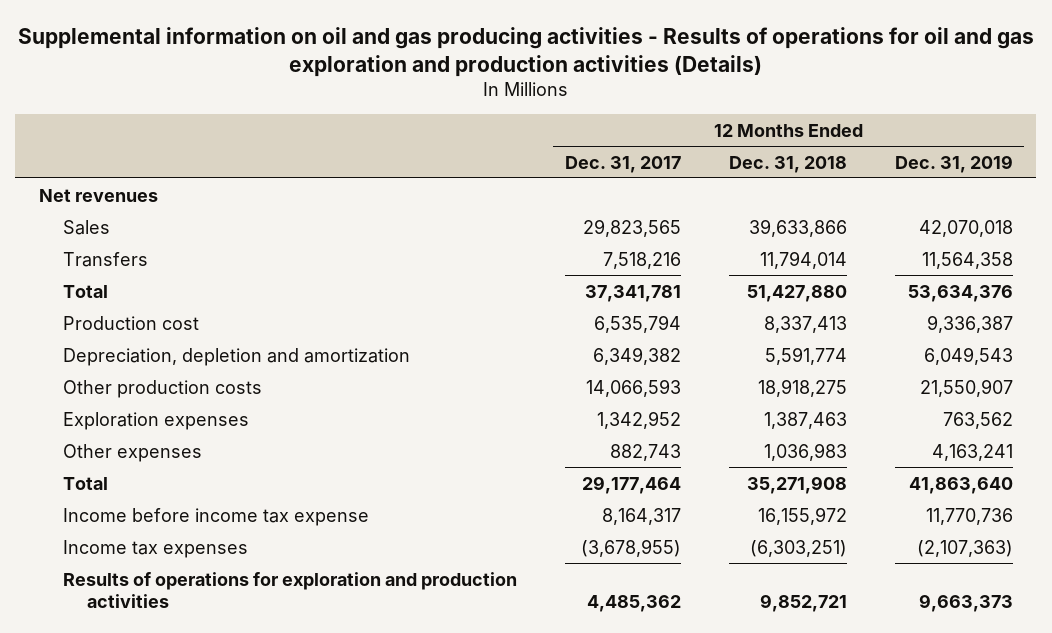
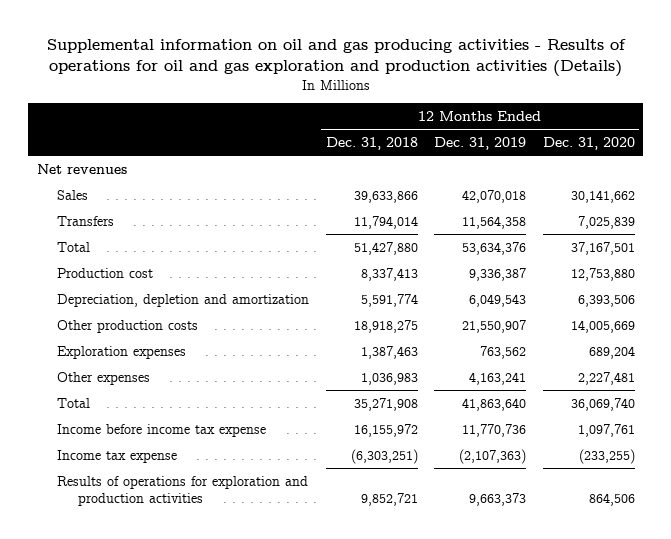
- | 12 Months Ended Dec. 31, 2017 | 12 Months Ended Dec. 31, 2018 | 12 Months Ended Dec. 31, 2019
+ | 12 Months Ended Dec. 31, 2018 | 12 Months Ended Dec. 31, 2019 | 12 Months Ended Dec. 31, 2020
- Income tax expenses | (3,678,955) | (6,303,251) | (2,107,363)
+ Income tax expense | (6,303,251) | (2,107,363) | (233,255)

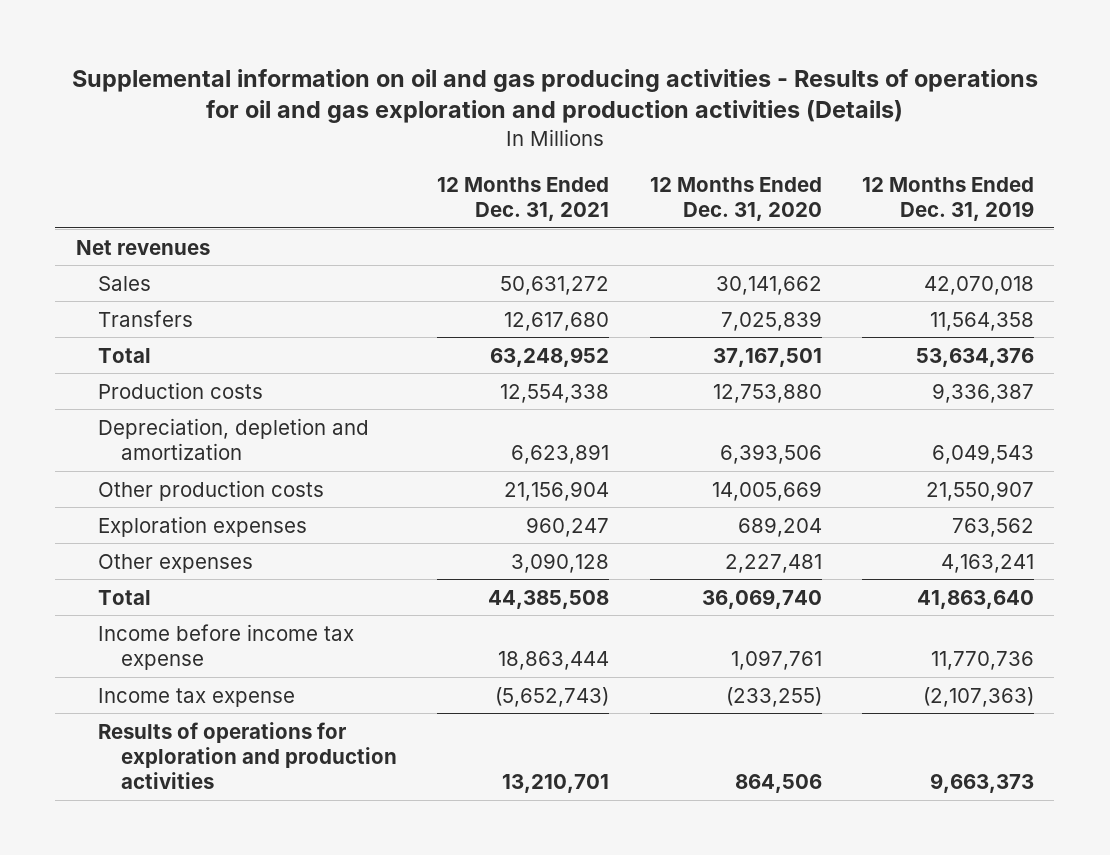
- | 12 Months Ended Dec. 31, 2018 | 12 Months Ended Dec. 31, 2019 | 12 Months Ended Dec. 31, 2020
+ | 12 Months Ended Dec. 31, 2021 | 12 Months Ended Dec. 31, 2020 | 12 Months Ended Dec. 31, 2019
- Production cost | 8,337,413 | 9,336,387 | 12,753,880
+ Production costs | 12,554,338 | 12,753,880 | 9,336,387

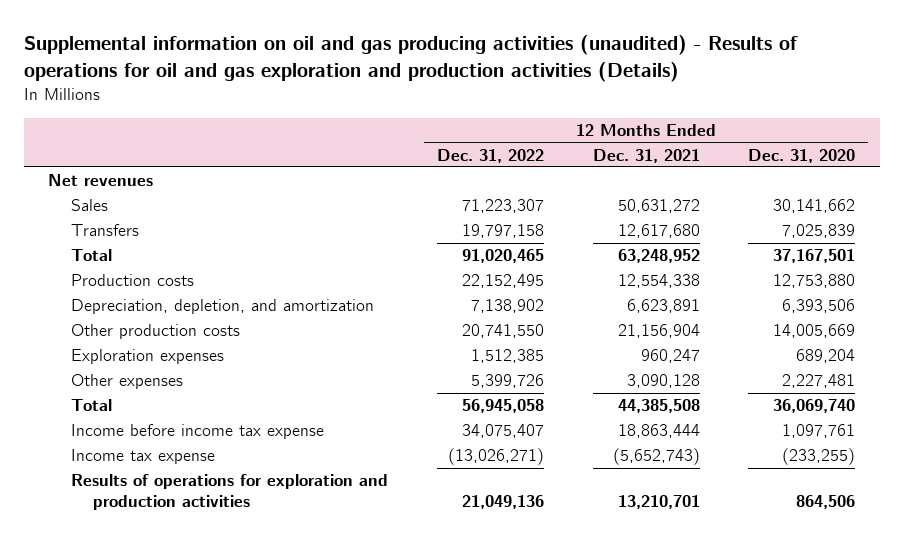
- Supplemental information on oil and gas producing activities - Results of operations for oil and gas exploration and production activities (Details)
+ Supplemental information on oil and gas producing activities (unaudited) - Results of operations for oil and gas exploration and production activities (Details)
- | 12 Months Ended Dec. 31, 2021 | 12 Months Ended Dec. 31, 2020 | 12 Months Ended Dec. 31, 2019
+ | 12 Months Ended Dec. 31, 2022 | 12 Months Ended Dec. 31, 2021 | 12 Months Ended Dec. 31, 2020
- Depreciation, depletion and amortization | 6,623,891 | 6,393,506 | 6,049,543
+ Depreciation, depletion, and amortization | 7,138,902 | 6,623,891 | 6,393,506

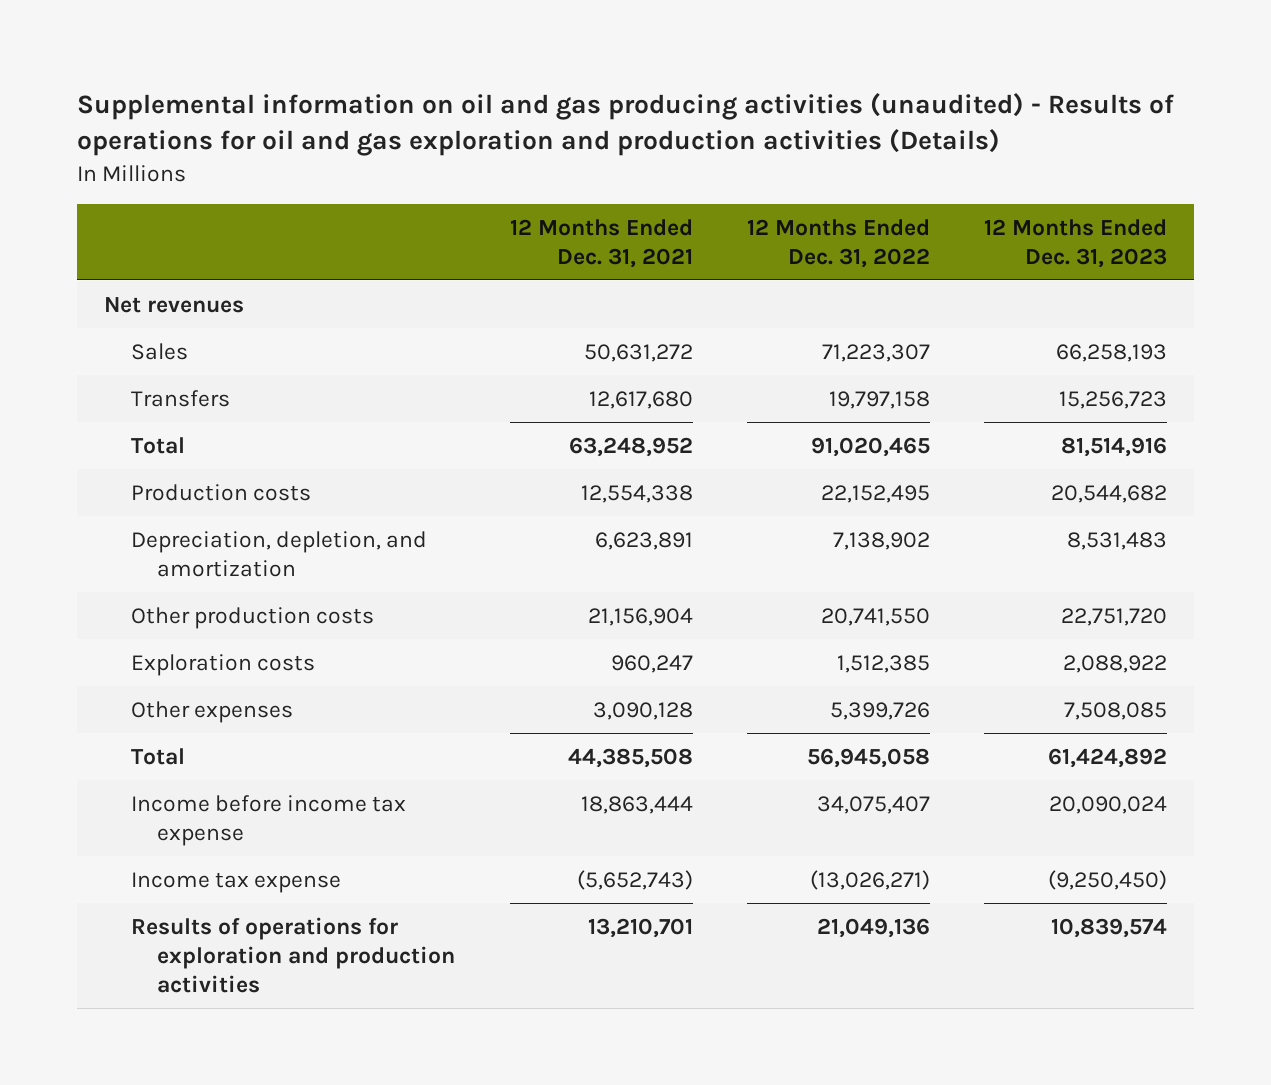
- | 12 Months Ended Dec. 31, 2022 | 12 Months Ended Dec. 31, 2021 | 12 Months Ended Dec. 31, 2020
+ | 12 Months Ended Dec. 31, 2021 | 12 Months Ended Dec. 31, 2022 | 12 Months Ended Dec. 31, 2023
- Exploration expenses | 1,512,385 | 960,247 | 689,204
+ Exploration costs | 960,247 | 1,512,385 | 2,088,922

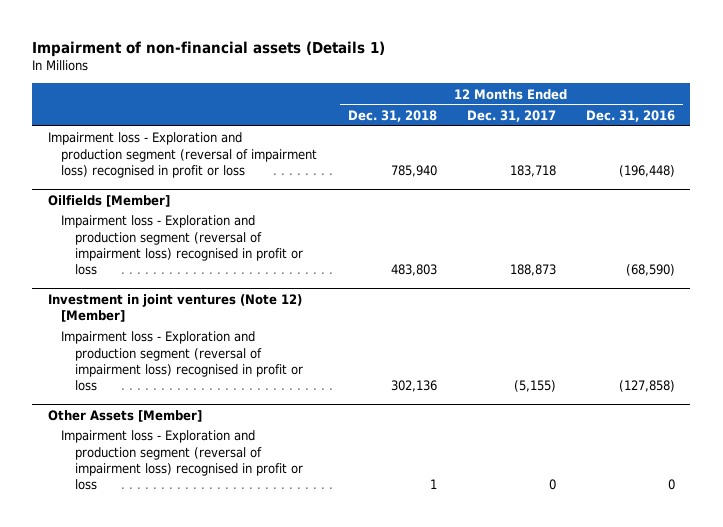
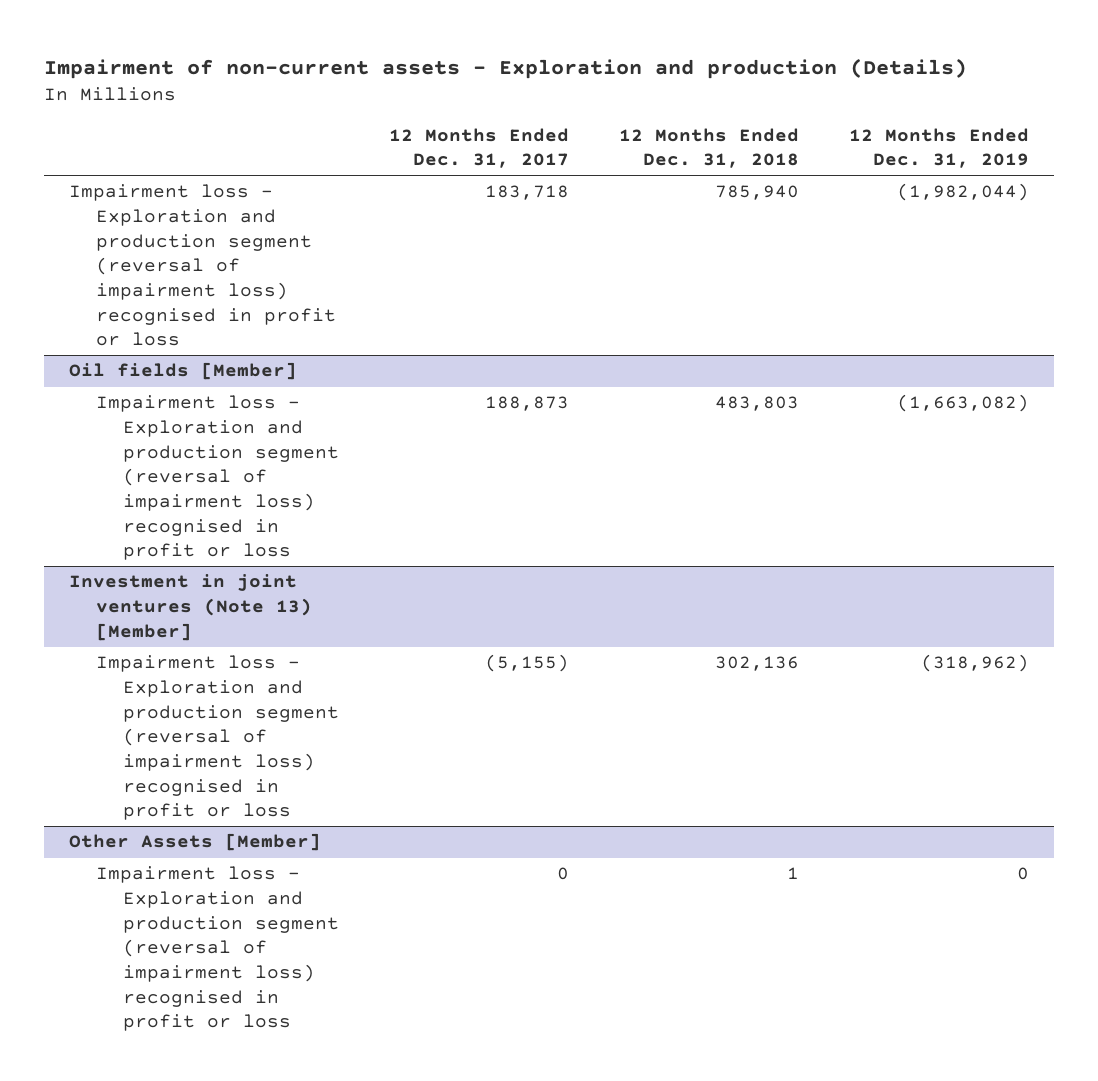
- Impairment of non-financial assets (Details 1)
+ Impairment of non-current assets - Exploration and production (Details)
- | 12 Months Ended Dec. 31, 2018 | 12 Months Ended Dec. 31, 2017 | 12 Months Ended Dec. 31, 2016
+ | 12 Months Ended Dec. 31, 2017 | 12 Months Ended Dec. 31, 2018 | 12 Months Ended Dec. 31, 2019
- Oilfields [Member]
+ Oil fields [Member]
- Investment in joint ventures (Note 12) [Member]
+ Investment in joint ventures (Note 13) [Member]

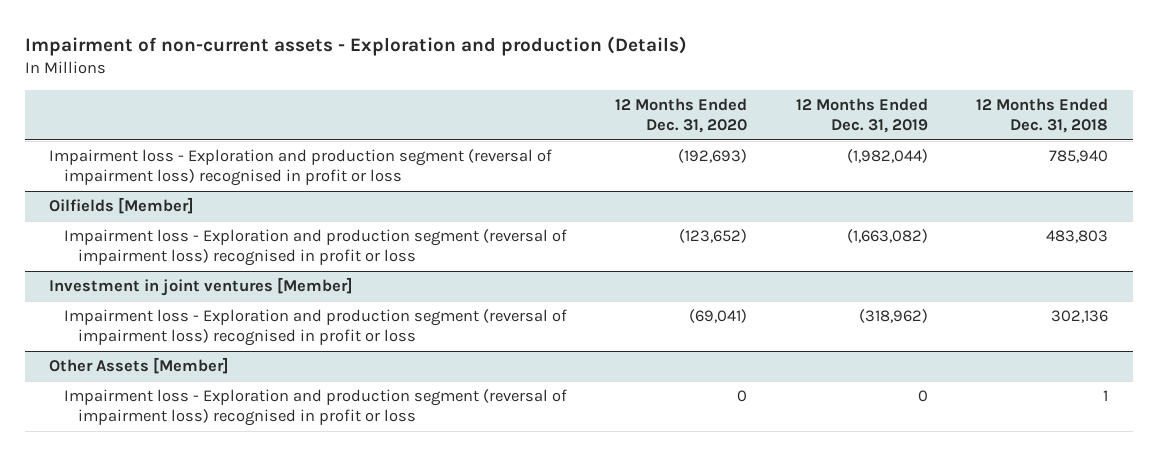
- | 12 Months Ended Dec. 31, 2017 | 12 Months Ended Dec. 31, 2018 | 12 Months Ended Dec. 31, 2019
+ | 12 Months Ended Dec. 31, 2020 | 12 Months Ended Dec. 31, 2019 | 12 Months Ended Dec. 31, 2018
- Oil fields [Member]
+ Oilfields [Member]
- Investment in joint ventures (Note 13) [Member]
+ Investment in joint ventures [Member]

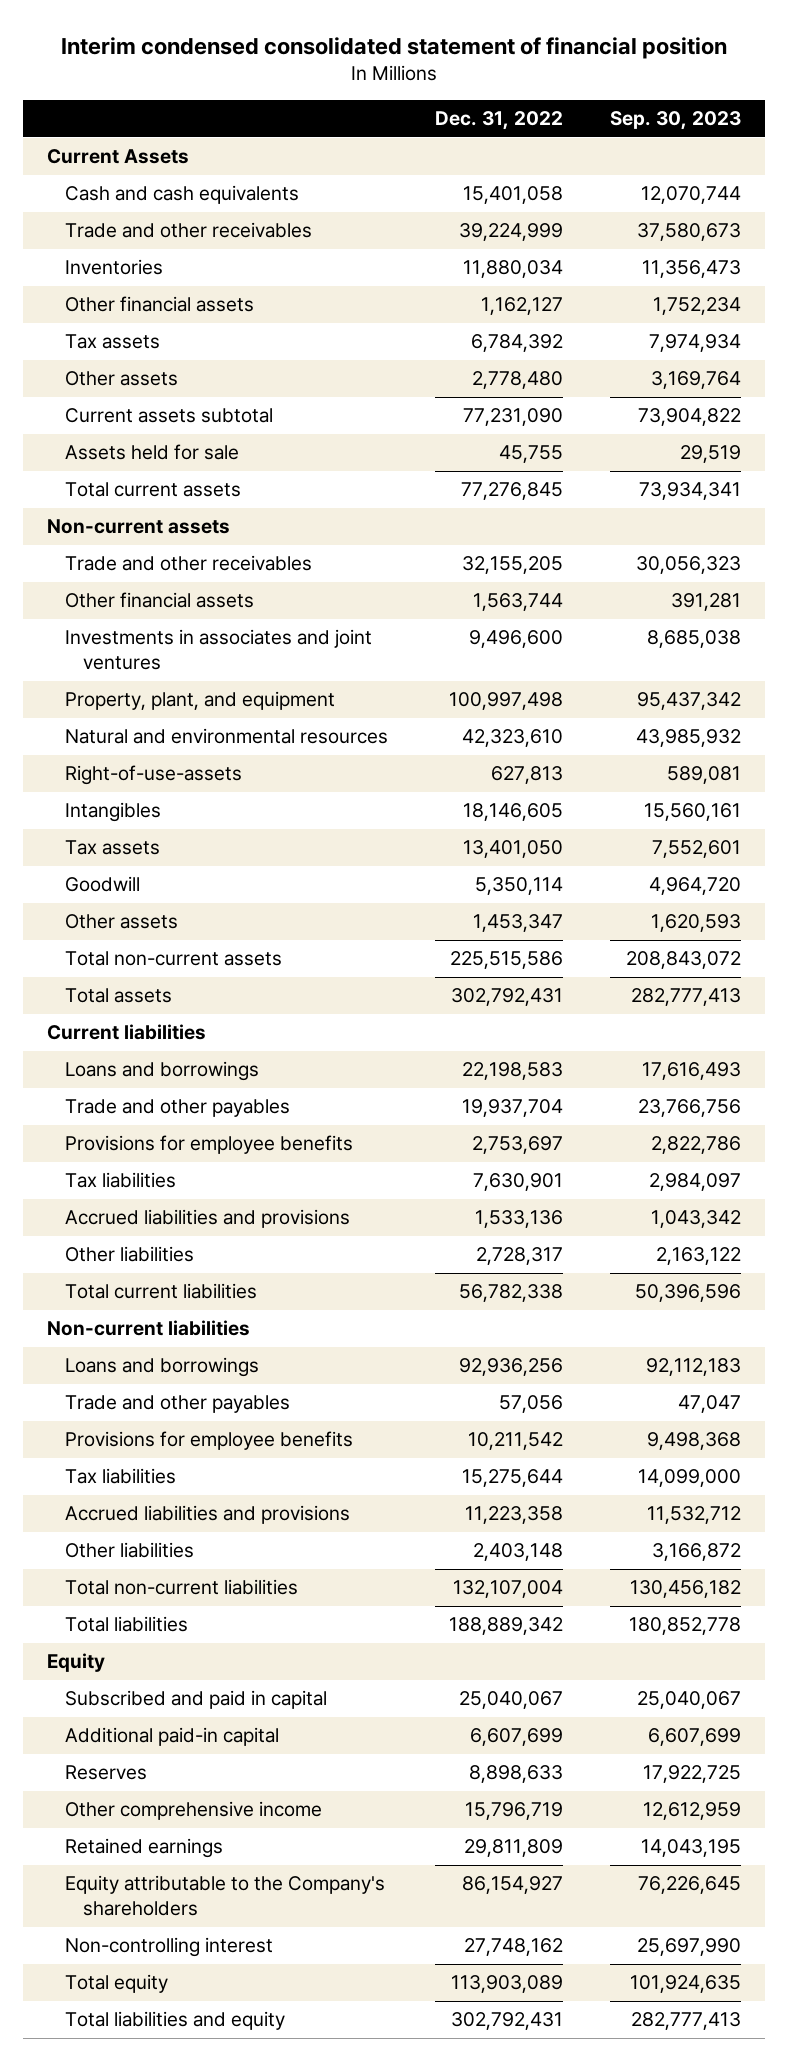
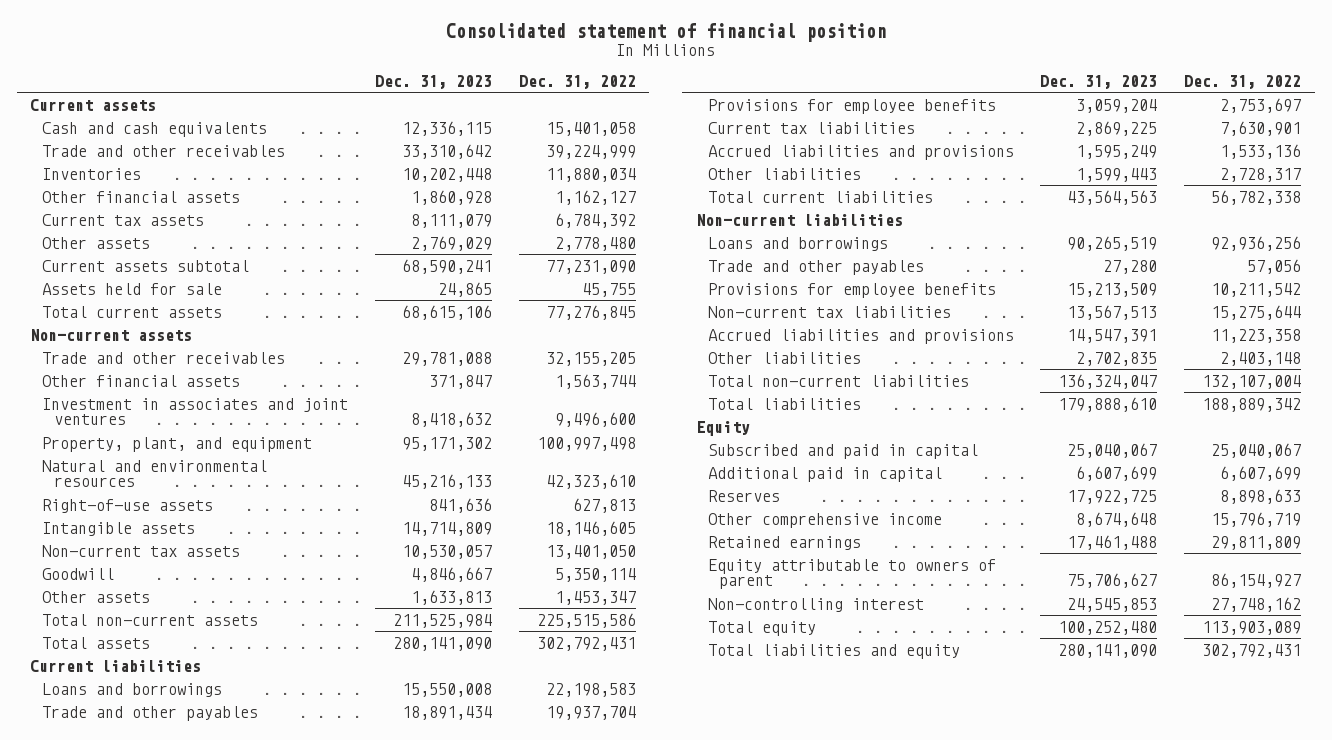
- Interim condensed consolidated statement of financial position
+ Consolidated statement of financial position
- | Dec. 31, 2022 | Sep. 30, 2023
+ | Dec. 31, 2023 | Dec. 31, 2022
- Current Assets
+ Current assets
- Tax assets | 6,784,392 | 7,974,934
+ Current tax assets | 8,111,079 | 6,784,392
- Investments in associates and joint ventures | 9,496,600 | 8,685,038
+ Investment in associates and joint ventures | 8,418,632 | 9,496,600
- Right-of-use-assets | 627,813 | 589,081
- Intangibles | 18,146,605 | 15,560,161
- Tax assets | 13,401,050 | 7,552,601
+ Right-of-use assets | 841,636 | 627,813
+ Intangible assets | 14,714,809 | 18,146,605
+ Non-current tax assets | 10,530,057 | 13,401,050
- Tax liabilities | 7,630,901 | 2,984,097
+ Current tax liabilities | 2,869,225 | 7,630,901
- Tax liabilities | 15,275,644 | 14,099,000
+ Non-current tax liabilities | 13,567,513 | 15,275,644
- Additional paid-in capital | 6,607,699 | 6,607,699
+ Additional paid in capital | 6,607,699 | 6,607,699
- Equity attributable to the Company's shareholders | 86,154,927 | 76,226,645
+ Equity attributable to owners of parent | 75,706,627 | 86,154,927

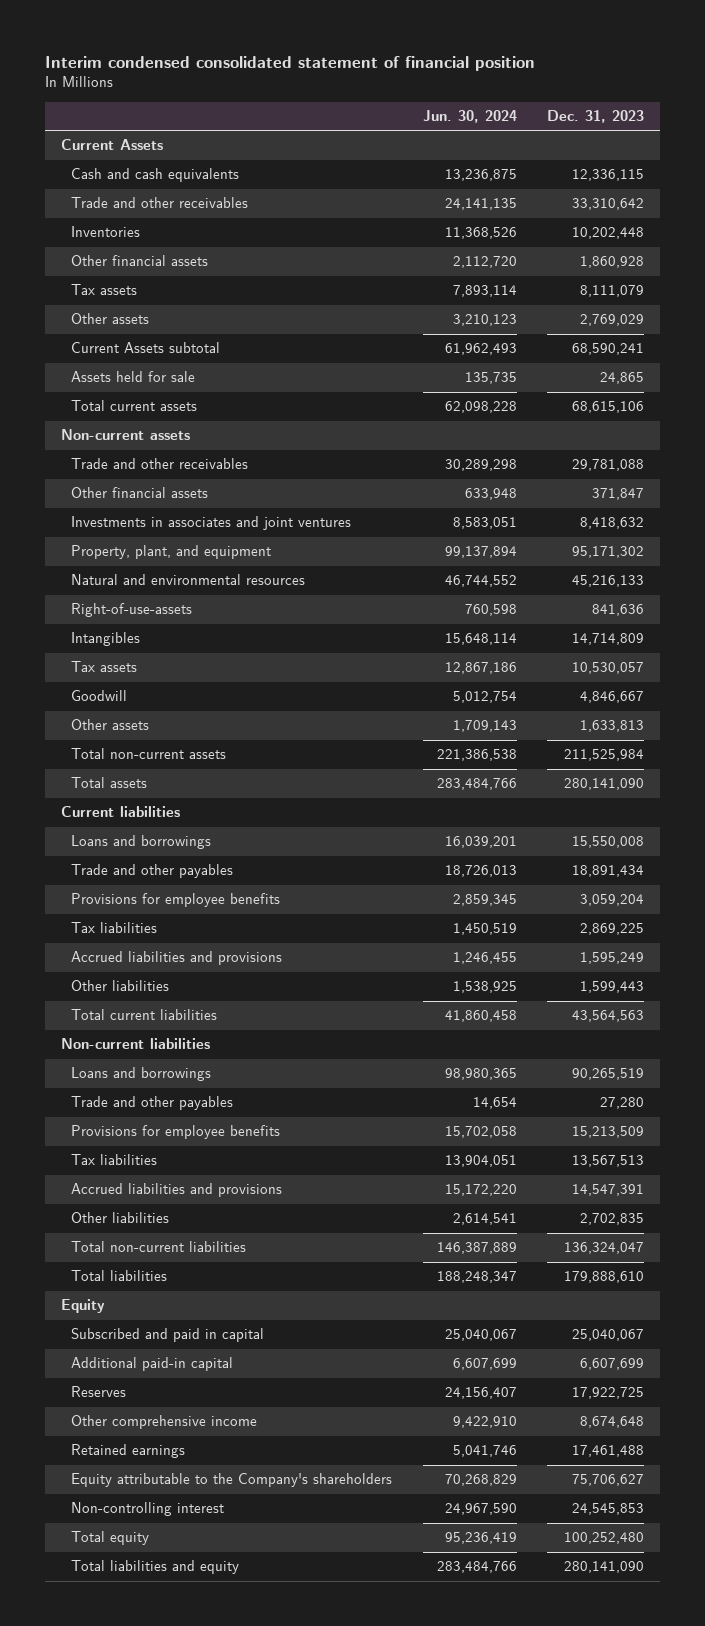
- Consolidated statement of financial position
+ Interim condensed consolidated statement of financial position
- | Dec. 31, 2023 | Dec. 31, 2022
+ | Jun. 30, 2024 | Dec. 31, 2023
- Current assets
+ Current Assets
- Current tax assets | 8,111,079 | 6,784,392
+ Tax assets | 7,893,114 | 8,111,079
- Current assets subtotal | 68,590,241 | 77,231,090
+ Current Assets subtotal | 61,962,493 | 68,590,241
- Investment in associates and joint ventures | 8,418,632 | 9,496,600
+ Investments in associates and joint ventures | 8,583,051 | 8,418,632
- Right-of-use assets | 841,636 | 627,813
- Intangible assets | 14,714,809 | 18,146,605
- Non-current tax assets | 10,530,057 | 13,401,050
+ Right-of-use-assets | 760,598 | 841,636
+ Intangibles | 15,648,114 | 14,714,809
+ Tax assets | 12,867,186 | 10,530,057
- Current tax liabilities | 2,869,225 | 7,630,901
+ Tax liabilities | 1,450,519 | 2,869,225
- Non-current tax liabilities | 13,567,513 | 15,275,644
+ Tax liabilities | 13,904,051 | 13,567,513
- Additional paid in capital | 6,607,699 | 6,607,699
+ Additional paid-in capital | 6,607,699 | 6,607,699
- Equity attributable to owners of parent | 75,706,627 | 86,154,927
+ Equity attributable to the Company's shareholders | 70,268,829 | 75,706,627

